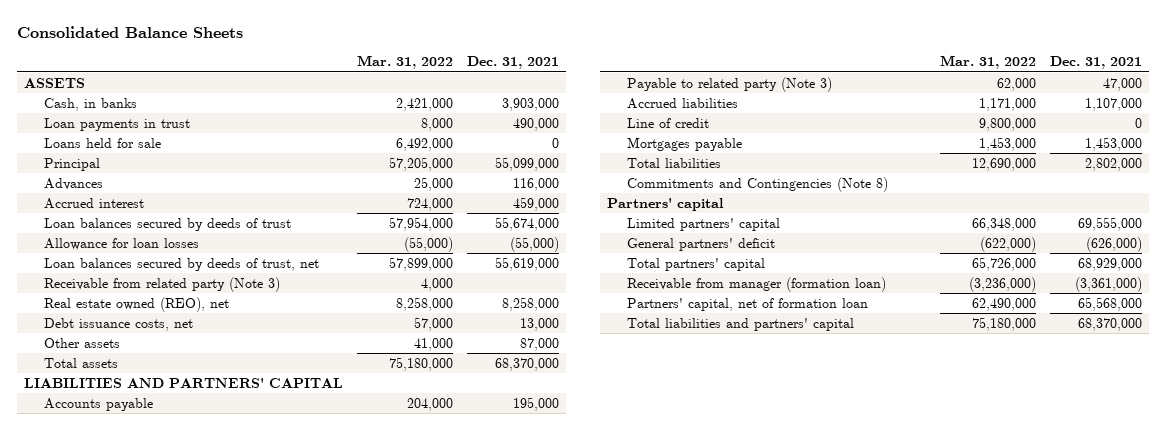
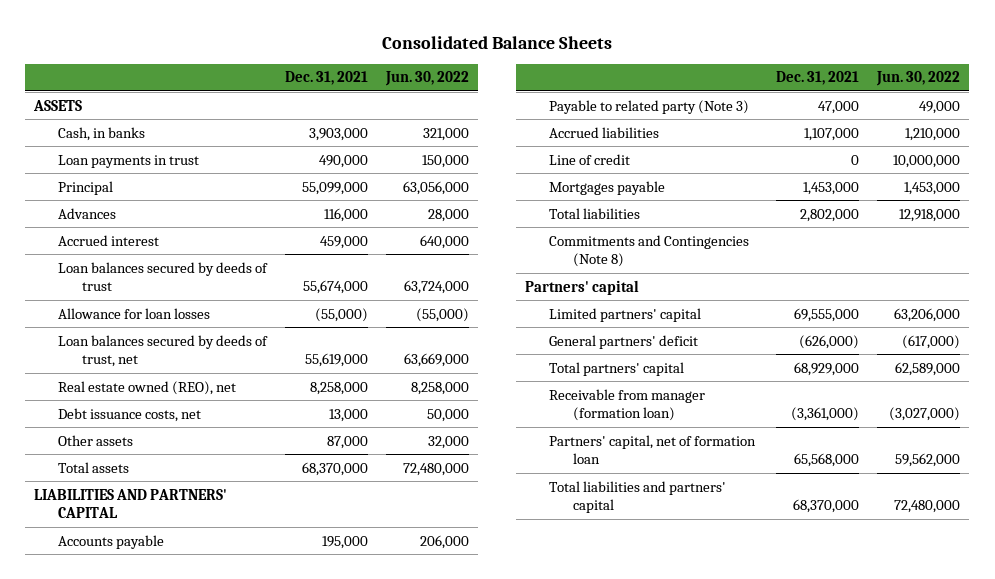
- | Mar. 31, 2022 | Dec. 31, 2021
+ | Dec. 31, 2021 | Jun. 30, 2022
- Loans held for sale | 6,492,000 | 0
- Receivable from related party (Note 3) | 4,000 |

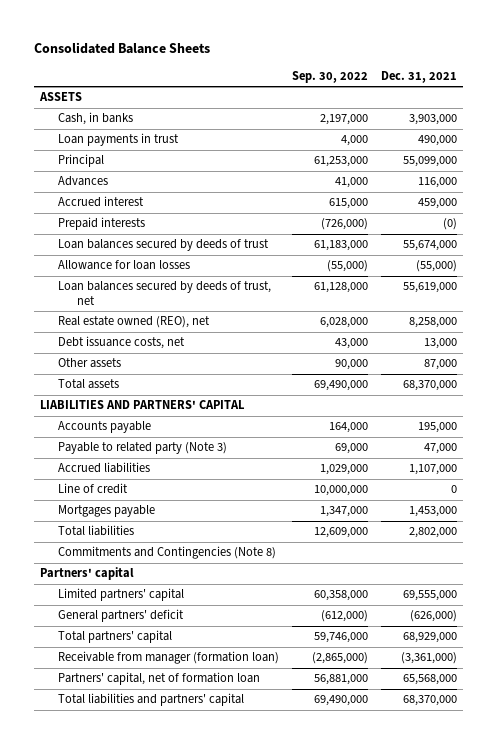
- | Dec. 31, 2021 | Jun. 30, 2022
+ | Sep. 30, 2022 | Dec. 31, 2021
+ Prepaid interests | (726,000) | (0)

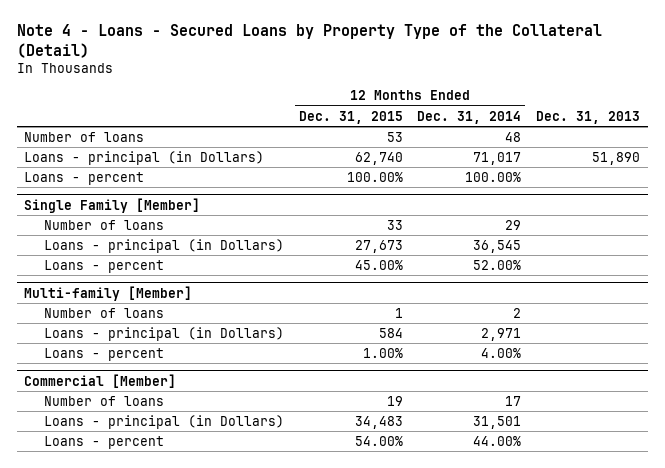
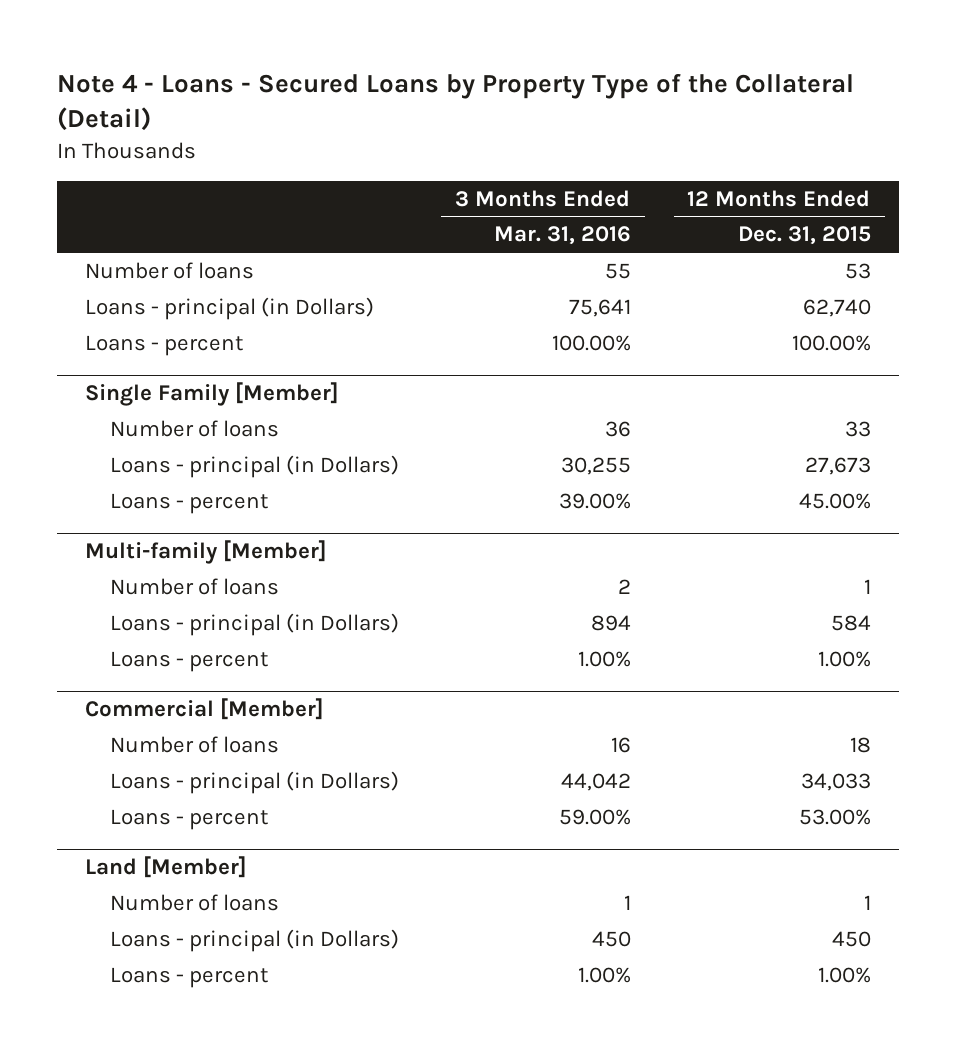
- | 12 Months Ended Dec. 31, 2015 | 12 Months Ended Dec. 31, 2014 | Dec. 31, 2013
+ | 3 Months Ended Mar. 31, 2016 | 12 Months Ended Dec. 31, 2015
@ Commercial [Member]
- Number of loans | 19 | 17 |
- Loans - principal (in Dollars) | 34,483 | 31,501 |
- Loans - percent | 54.00% | 44.00% |
+ Number of loans | 16 | 18
+ Loans - principal (in Dollars) | 44,042 | 34,033
+ Loans - percent | 59.00% | 53.00%
+ Land [Member]
+ Number of loans | 1 | 1
+ Loans - principal (in Dollars) | 450 | 450
+ Loans - percent | 1.00% | 1.00%

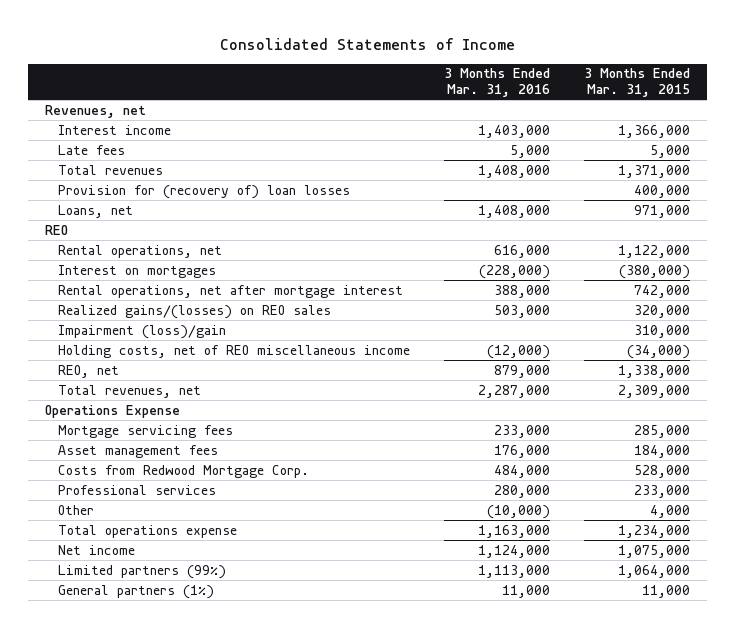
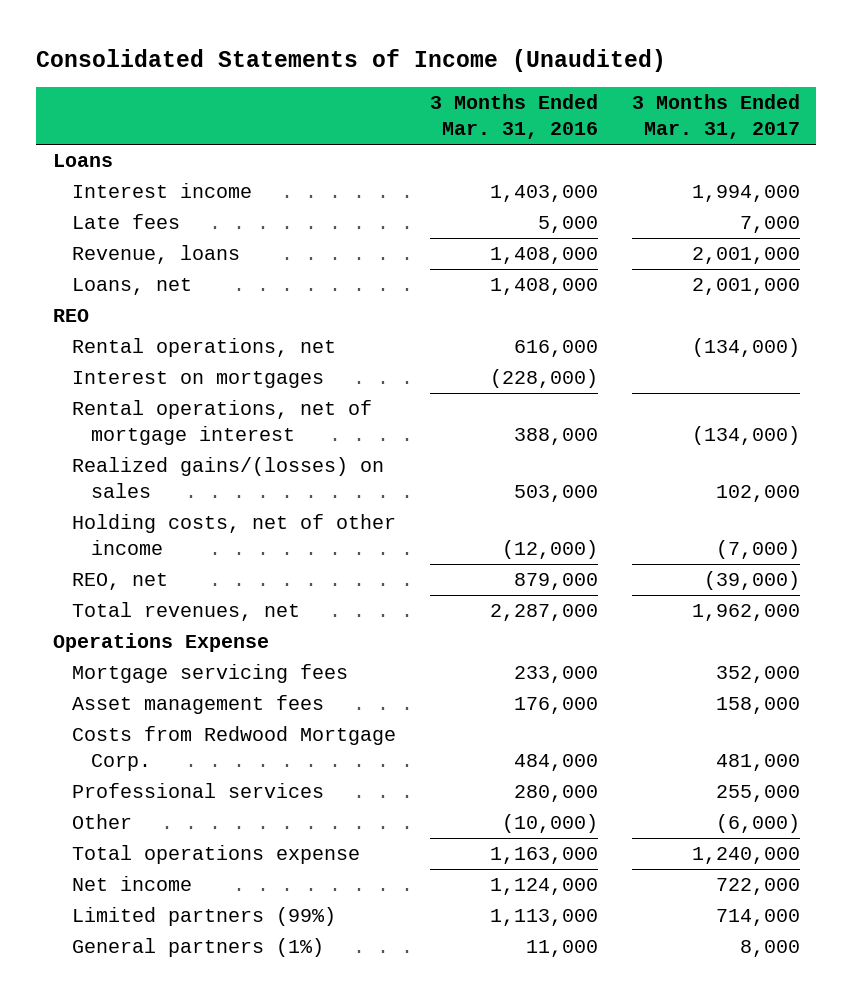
- Consolidated Statements of Income
+ Consolidated Statements of Income (Unaudited)
- | 3 Months Ended Mar. 31, 2016 | 3 Months Ended Mar. 31, 2015
+ | 3 Months Ended Mar. 31, 2016 | 3 Months Ended Mar. 31, 2017
- Revenues, net
+ Loans
- Total revenues | 1,408,000 | 1,371,000
- Provision for (recovery of) loan losses | | 400,000
+ Revenue, loans | 1,408,000 | 2,001,000
- Rental operations, net after mortgage interest | 388,000 | 742,000
- Realized gains/(losses) on REO sales | 503,000 | 320,000
- Impairment (loss)/gain | | 310,000
- Holding costs, net of REO miscellaneous income | (12,000) | (34,000)
+ Rental operations, net of mortgage interest | 388,000 | (134,000)
+ Realized gains/(losses) on sales | 503,000 | 102,000
+ Holding costs, net of other income | (12,000) | (7,000)

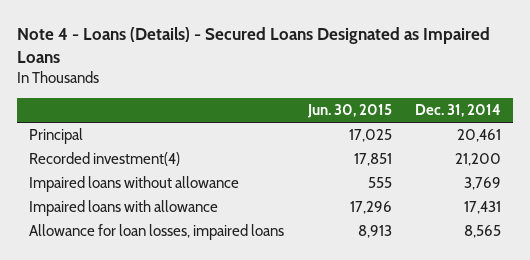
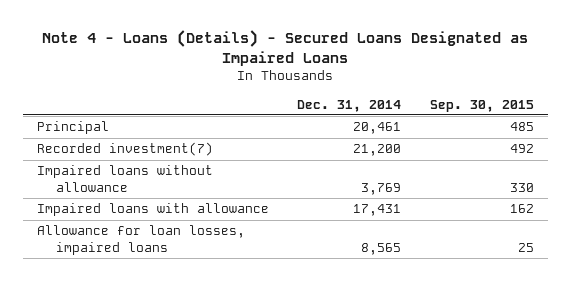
- | Jun. 30, 2015 | Dec. 31, 2014
+ | Dec. 31, 2014 | Sep. 30, 2015
- Recorded investment(4) | 17,851 | 21,200
+ Recorded investment(7) | 21,200 | 492

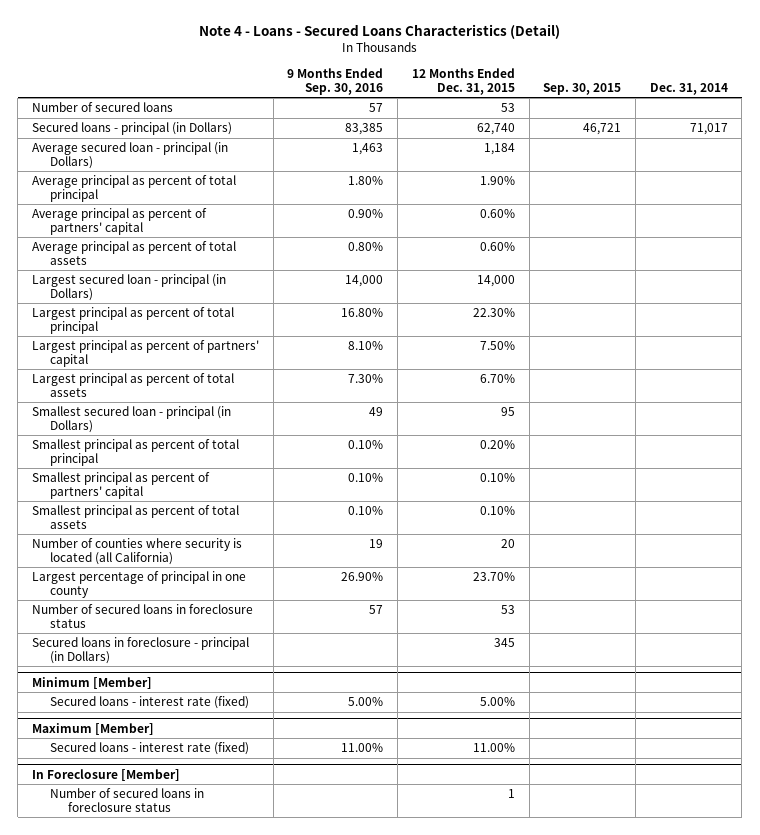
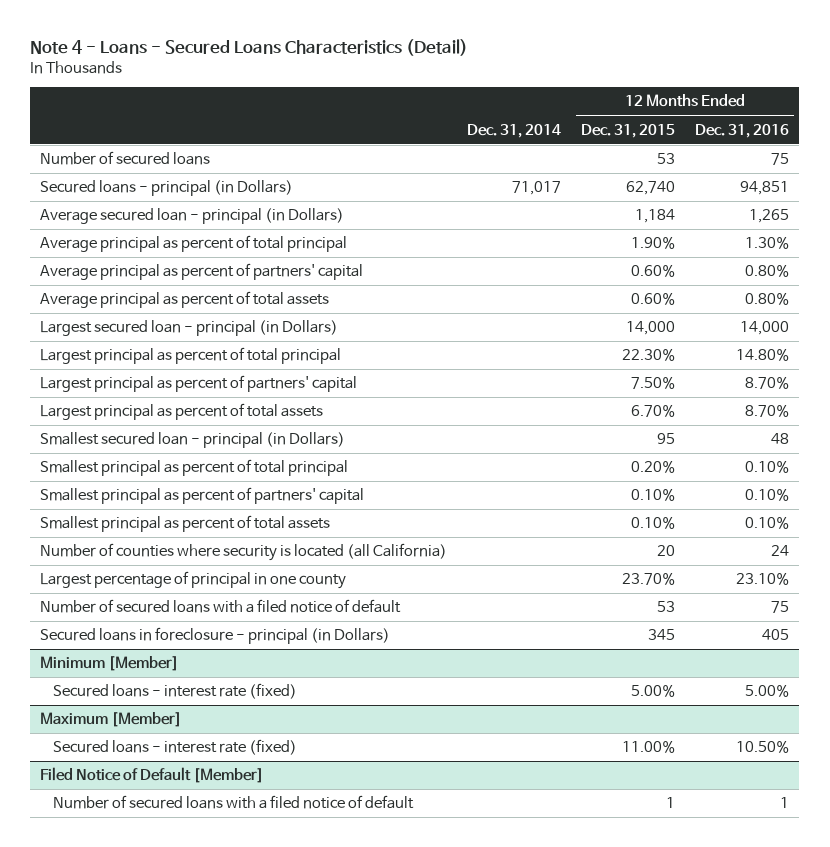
- | 9 Months Ended Sep. 30, 2016 | 12 Months Ended Dec. 31, 2015 | Sep. 30, 2015 | Dec. 31, 2014
+ | Dec. 31, 2014 | 12 Months Ended Dec. 31, 2015 | 12 Months Ended Dec. 31, 2016
- Number of secured loans in foreclosure status | 57 | 53 | |
+ Number of secured loans with a filed notice of default | | 53 | 75
- In Foreclosure [Member]
- Number of secured loans in foreclosure status | | 1 | |
+ Filed Notice of Default [Member]
+ Number of secured loans with a filed notice of default | | 1 | 1

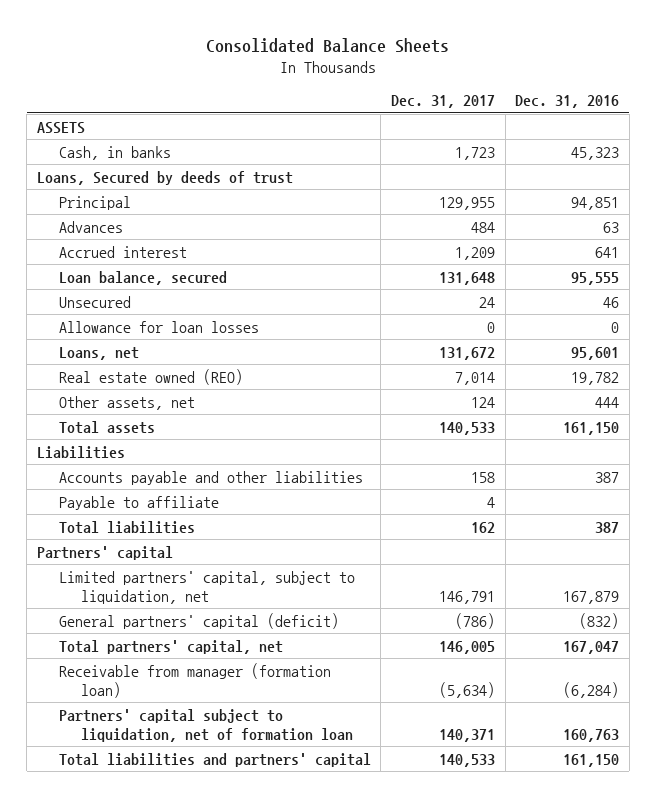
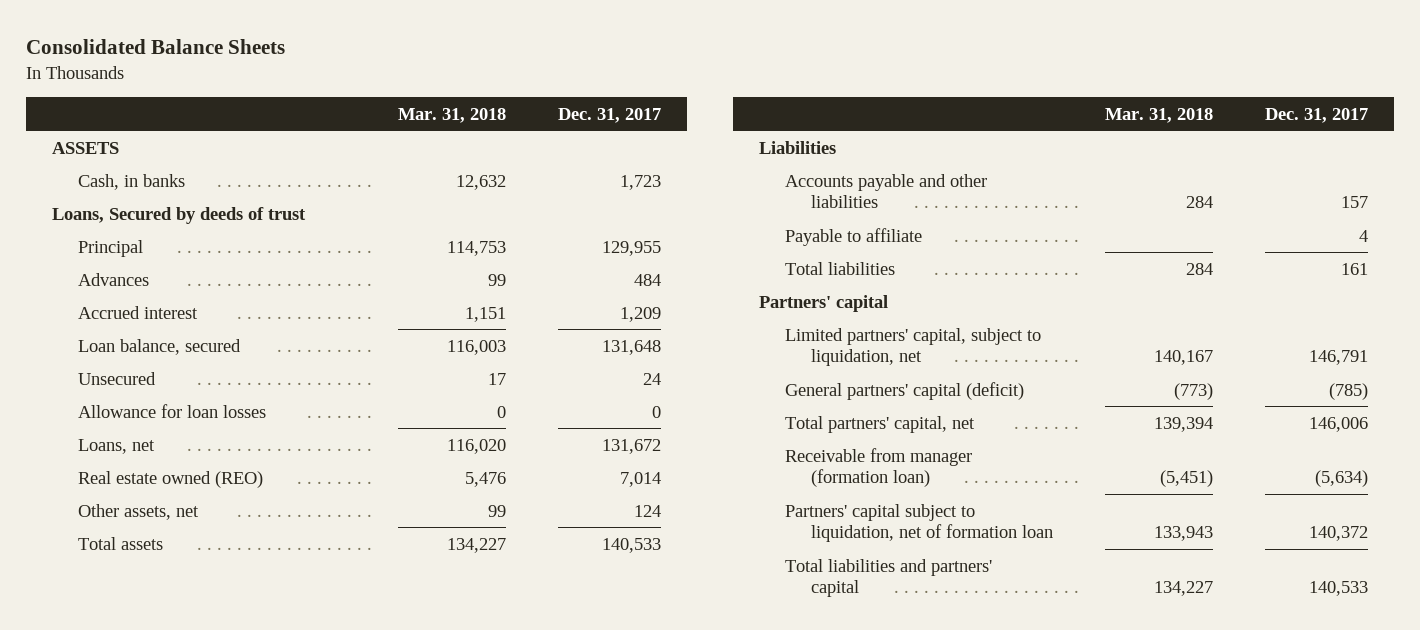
- | Dec. 31, 2017 | Dec. 31, 2016
+ | Mar. 31, 2018 | Dec. 31, 2017
- Accounts payable and other liabilities | 158 | 387
+ Accounts payable and other liabilities | 284 | 157
- Total liabilities | 162 | 387
+ Total liabilities | 284 | 161
- General partners' capital (deficit) | (786) | (832)
- Total partners' capital, net | 146,005 | 167,047
+ General partners' capital (deficit) | (773) | (785)
+ Total partners' capital, net | 139,394 | 146,006
- Partners' capital subject to liquidation, net of formation loan | 140,371 | 160,763
+ Partners' capital subject to liquidation, net of formation loan | 133,943 | 140,372

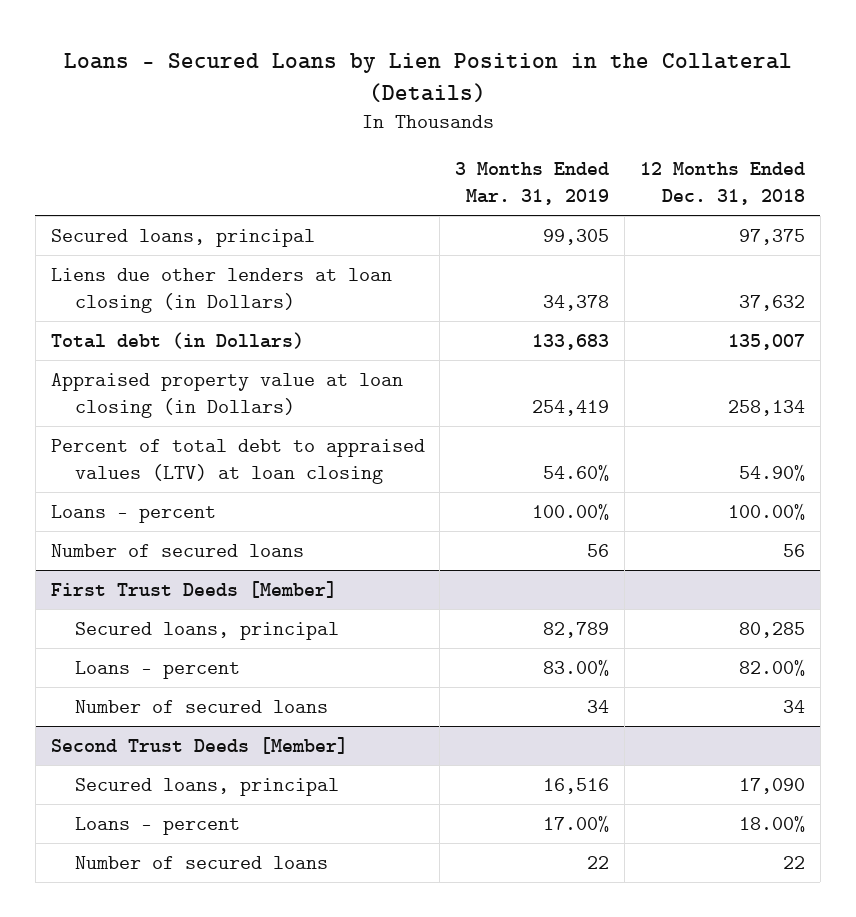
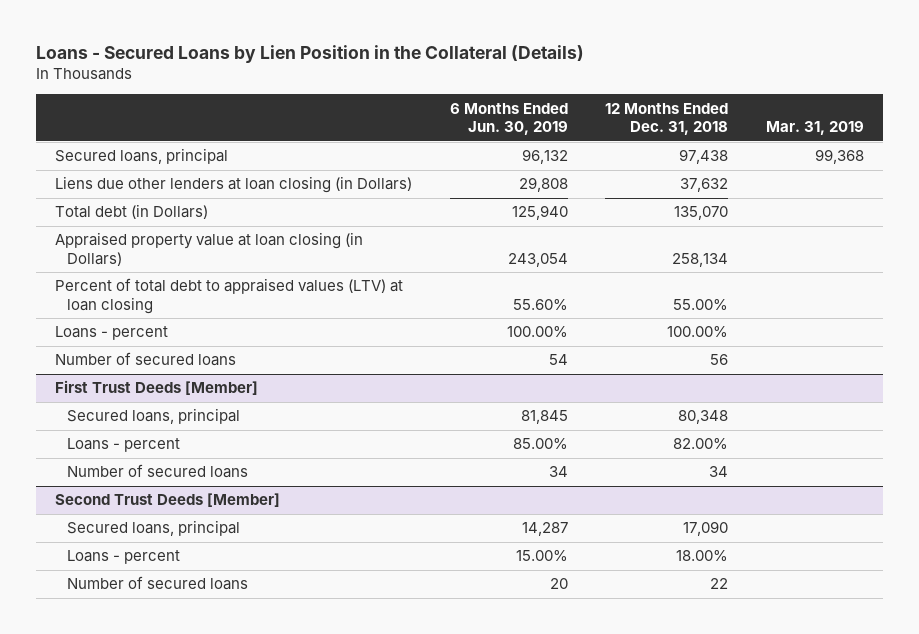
- | 3 Months Ended Mar. 31, 2019 | 12 Months Ended Dec. 31, 2018
+ | 6 Months Ended Jun. 30, 2019 | 12 Months Ended Dec. 31, 2018 | Mar. 31, 2019
- Secured loans, principal | 99,305 | 97,375
+ Secured loans, principal | 96,132 | 97,438 | 99,368
- Total debt (in Dollars) | 133,683 | 135,007
+ Total debt (in Dollars) | 125,940 | 135,070 |
- Percent of total debt to appraised values (LTV) at loan closing | 54.60% | 54.90%
+ Percent of total debt to appraised values (LTV) at loan closing | 55.60% | 55.00% |
@ First Trust Deeds [Member]
- Secured loans, principal | 82,789 | 80,285
+ Secured loans, principal | 81,845 | 80,348 |

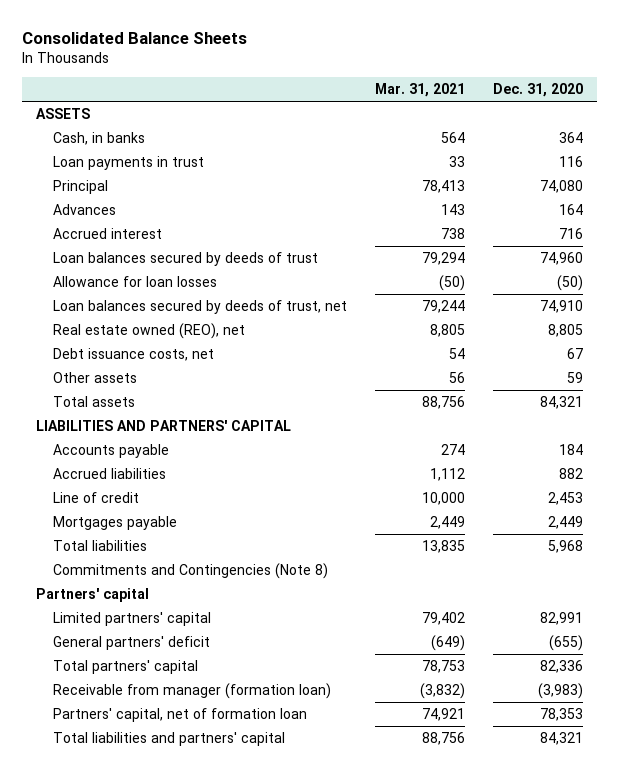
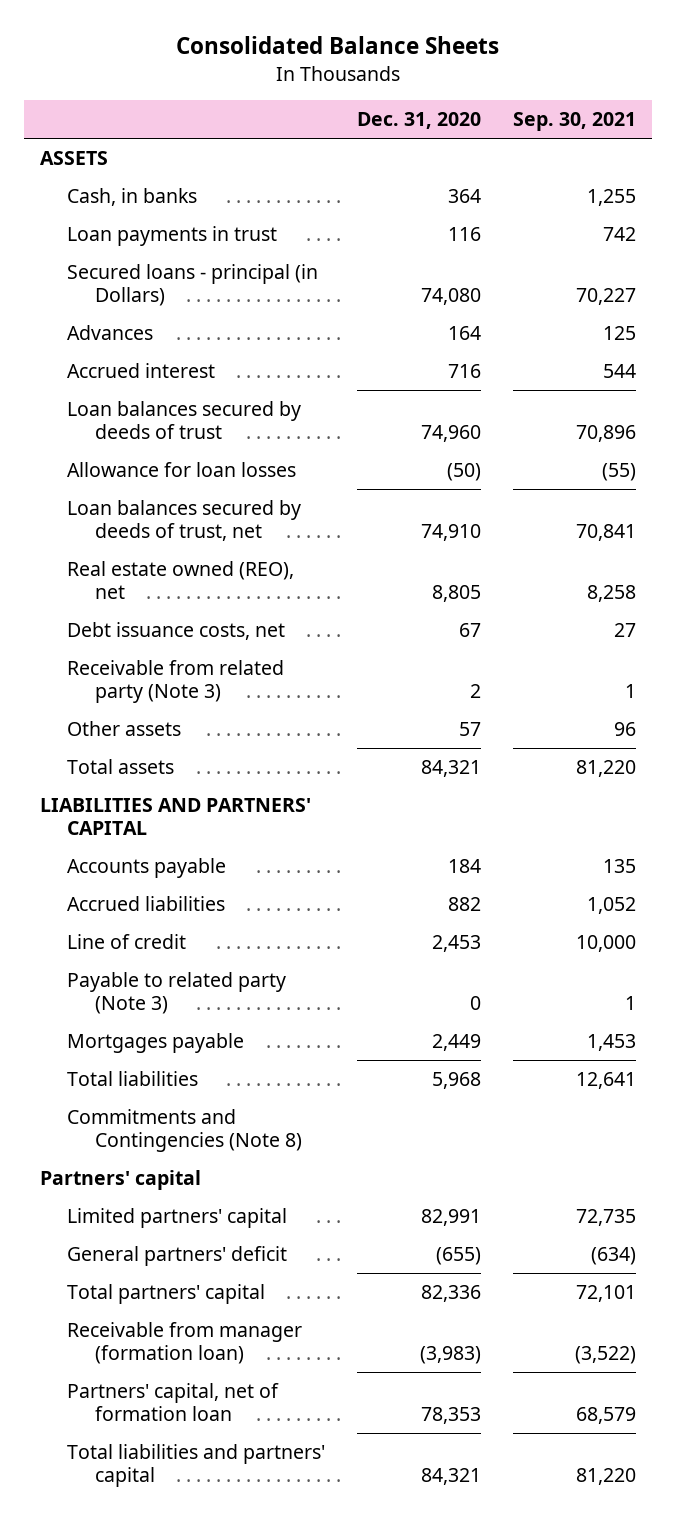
- | Mar. 31, 2021 | Dec. 31, 2020
+ | Dec. 31, 2020 | Sep. 30, 2021
- Principal | 78,413 | 74,080
+ Secured loans - principal (in Dollars) | 74,080 | 70,227
- Other assets | 56 | 59
+ Receivable from related party (Note 3) | 2 | 1
+ Other assets | 57 | 96
+ Payable to related party (Note 3) | 0 | 1

